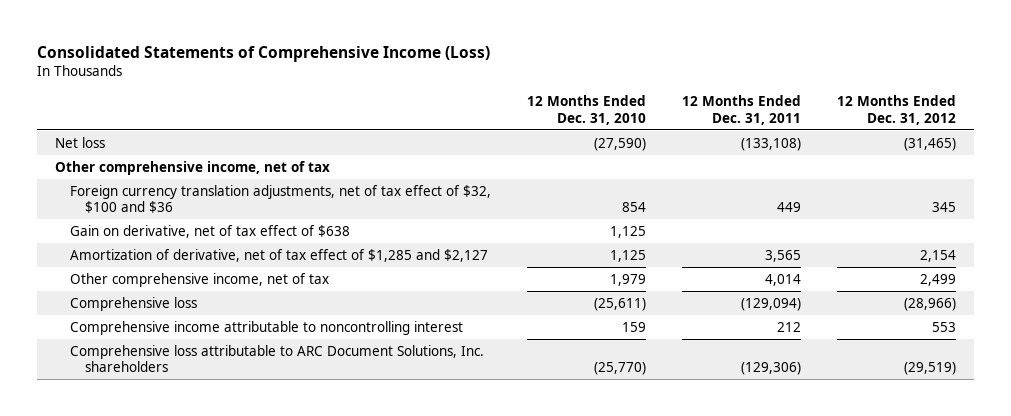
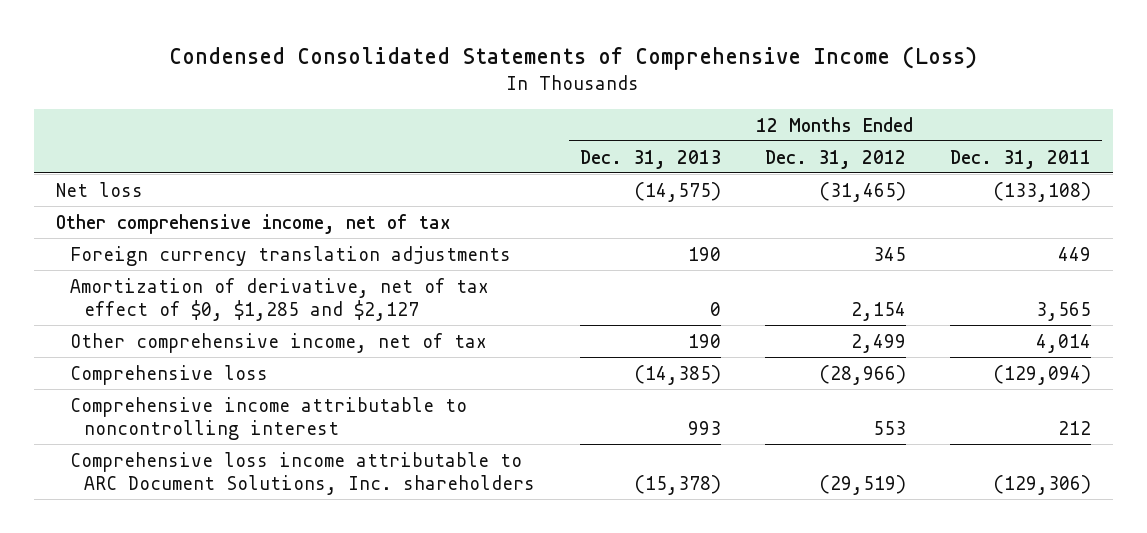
- Consolidated Statements of Comprehensive Income (Loss)
+ Condensed Consolidated Statements of Comprehensive Income (Loss)
- | 12 Months Ended Dec. 31, 2010 | 12 Months Ended Dec. 31, 2011 | 12 Months Ended Dec. 31, 2012
+ | 12 Months Ended Dec. 31, 2013 | 12 Months Ended Dec. 31, 2012 | 12 Months Ended Dec. 31, 2011
- Foreign currency translation adjustments, net of tax effect of $32, $100 and $36 | 854 | 449 | 345
- Gain on derivative, net of tax effect of $638 | 1,125 | |
- Amortization of derivative, net of tax effect of $1,285 and $2,127 | 1,125 | 3,565 | 2,154
+ Foreign currency translation adjustments | 190 | 345 | 449
+ Amortization of derivative, net of tax effect of $0, $1,285 and $2,127 | 0 | 2,154 | 3,565
- Comprehensive loss attributable to ARC Document Solutions, Inc. shareholders | (25,770) | (129,306) | (29,519)
+ Comprehensive loss income attributable to ARC Document Solutions, Inc. shareholders | (15,378) | (29,519) | (129,306)

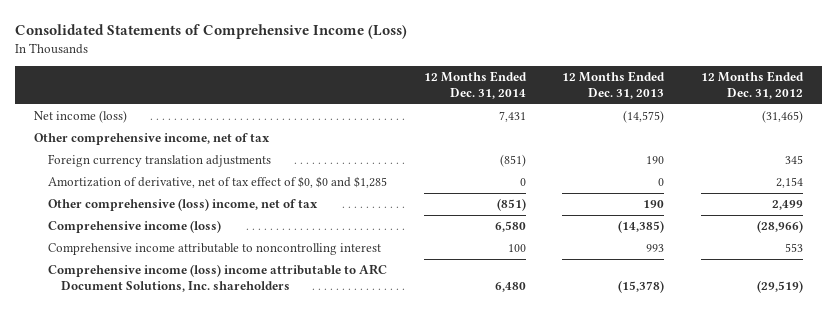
- Condensed Consolidated Statements of Comprehensive Income (Loss)
+ Consolidated Statements of Comprehensive Income (Loss)
- | 12 Months Ended Dec. 31, 2013 | 12 Months Ended Dec. 31, 2012 | 12 Months Ended Dec. 31, 2011
+ | 12 Months Ended Dec. 31, 2014 | 12 Months Ended Dec. 31, 2013 | 12 Months Ended Dec. 31, 2012
- Net loss | (14,575) | (31,465) | (133,108)
+ Net income (loss) | 7,431 | (14,575) | (31,465)
- Amortization of derivative, net of tax effect of $0, $1,285 and $2,127 | 0 | 2,154 | 3,565
- Other comprehensive income, net of tax | 190 | 2,499 | 4,014
- Comprehensive loss | (14,385) | (28,966) | (129,094)
+ Amortization of derivative, net of tax effect of $0, $0 and $1,285 | 0 | 0 | 2,154
+ Other comprehensive (loss) income, net of tax | (851) | 190 | 2,499
+ Comprehensive income (loss) | 6,580 | (14,385) | (28,966)
- Comprehensive loss income attributable to ARC Document Solutions, Inc. shareholders | (15,378) | (29,519) | (129,306)
+ Comprehensive income (loss) income attributable to ARC Document Solutions, Inc. shareholders | 6,480 | (15,378) | (29,519)

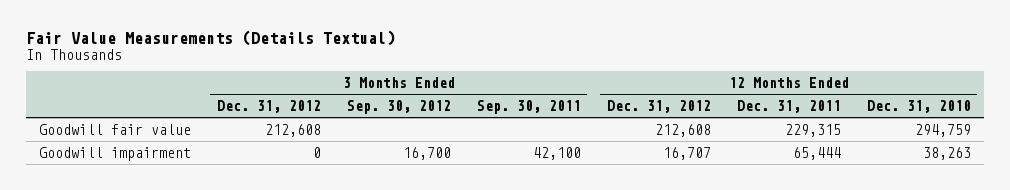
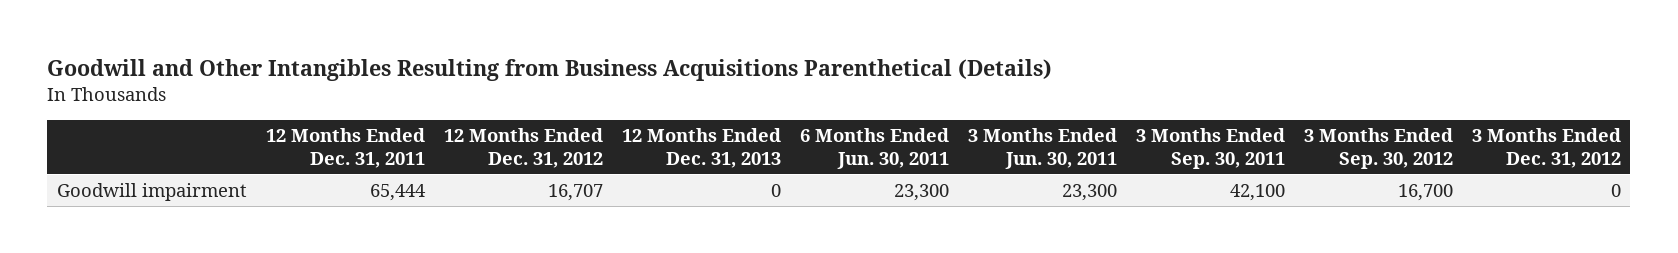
- Fair Value Measurements (Details Textual)
+ Goodwill and Other Intangibles Resulting from Business Acquisitions Parenthetical (Details)
- | 3 Months Ended Dec. 31, 2012 | 3 Months Ended Sep. 30, 2012 | 3 Months Ended Sep. 30, 2011 | 12 Months Ended Dec. 31, 2012 | 12 Months Ended Dec. 31, 2011 | 12 Months Ended Dec. 31, 2010
+ | 12 Months Ended Dec. 31, 2011 | 12 Months Ended Dec. 31, 2012 | 12 Months Ended Dec. 31, 2013 | 6 Months Ended Jun. 30, 2011 | 3 Months Ended Jun. 30, 2011 | 3 Months Ended Sep. 30, 2011 | 3 Months Ended Sep. 30, 2012 | 3 Months Ended Dec. 31, 2012
- Goodwill fair value | 212,608 | | | 212,608 | 229,315 | 294,759

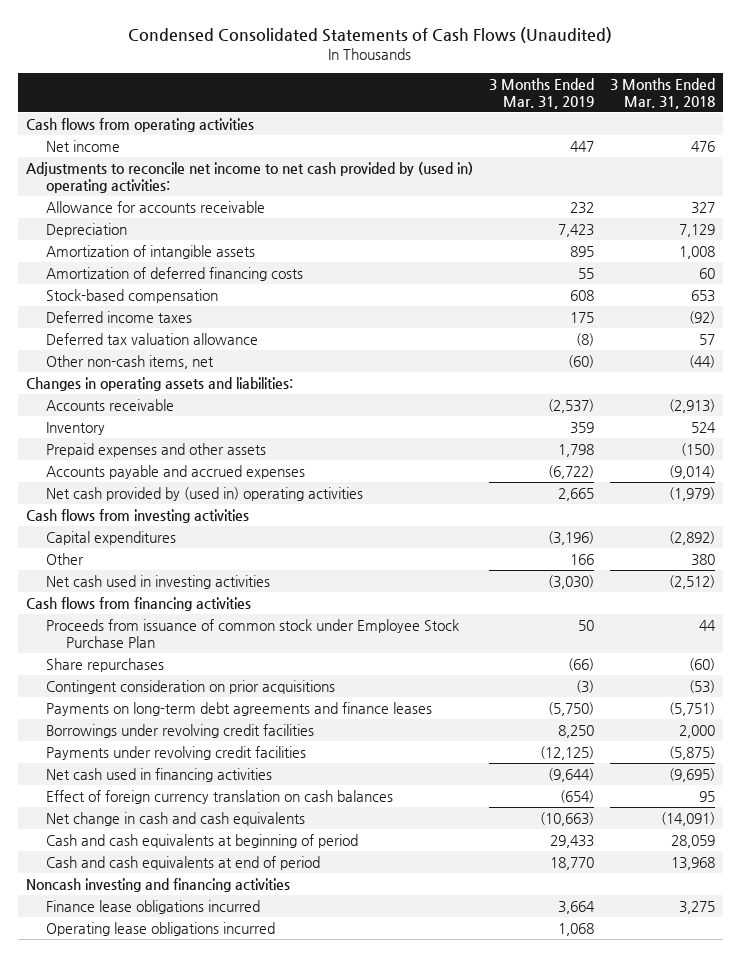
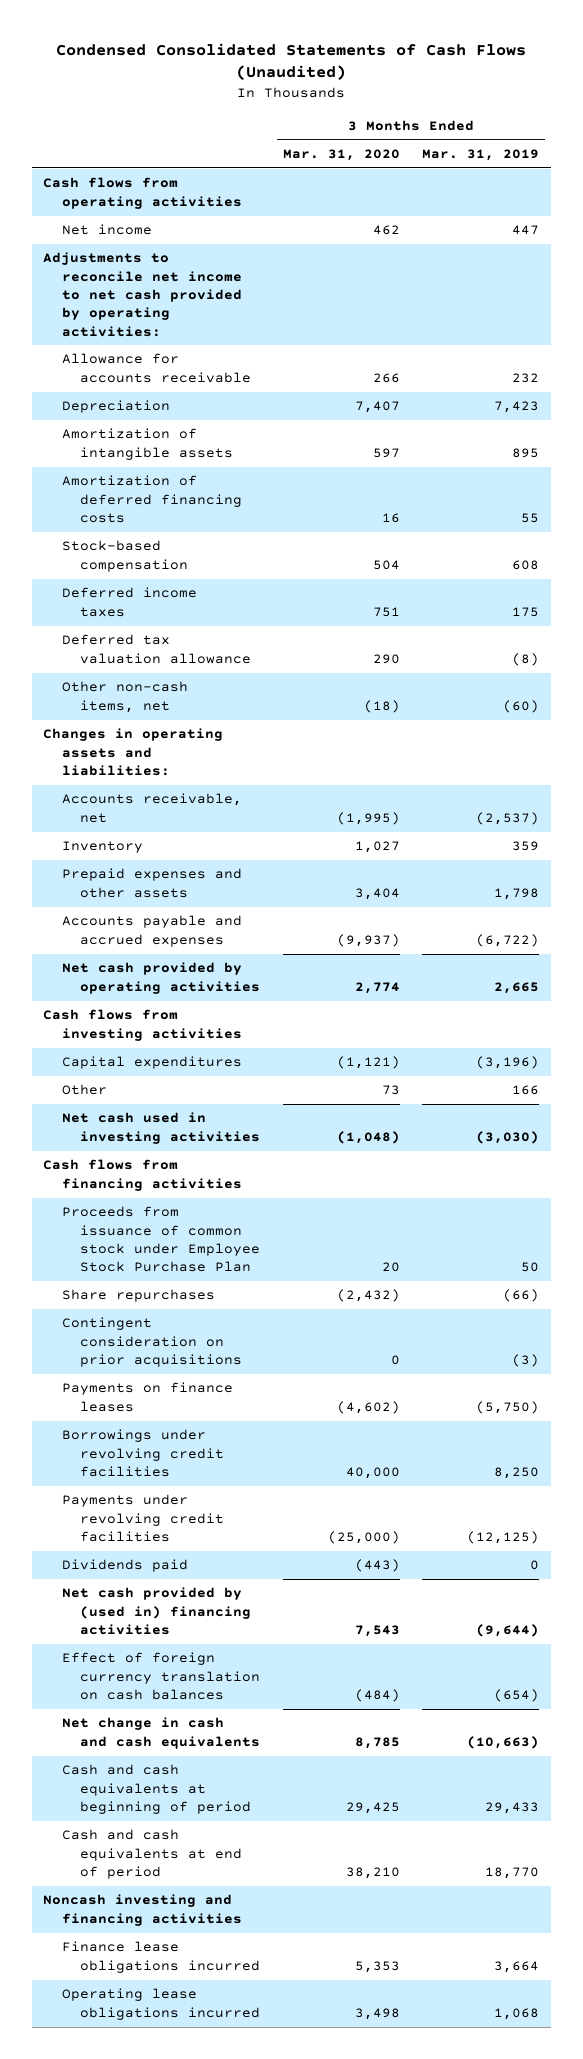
- | 3 Months Ended Mar. 31, 2019 | 3 Months Ended Mar. 31, 2018
+ | 3 Months Ended Mar. 31, 2020 | 3 Months Ended Mar. 31, 2019
- Adjustments to reconcile net income to net cash provided by (used in) operating activities:
+ Adjustments to reconcile net income to net cash provided by operating activities:
- Accounts receivable | (2,537) | (2,913)
+ Accounts receivable, net | (1,995) | (2,537)
- Net cash provided by (used in) operating activities | 2,665 | (1,979)
+ Net cash provided by operating activities | 2,774 | 2,665
- Payments on long-term debt agreements and finance leases | (5,750) | (5,751)
+ Payments on finance leases | (4,602) | (5,750)
- Net cash used in financing activities | (9,644) | (9,695)
+ Dividends paid | (443) | 0
+ Net cash provided by (used in) financing activities | 7,543 | (9,644)

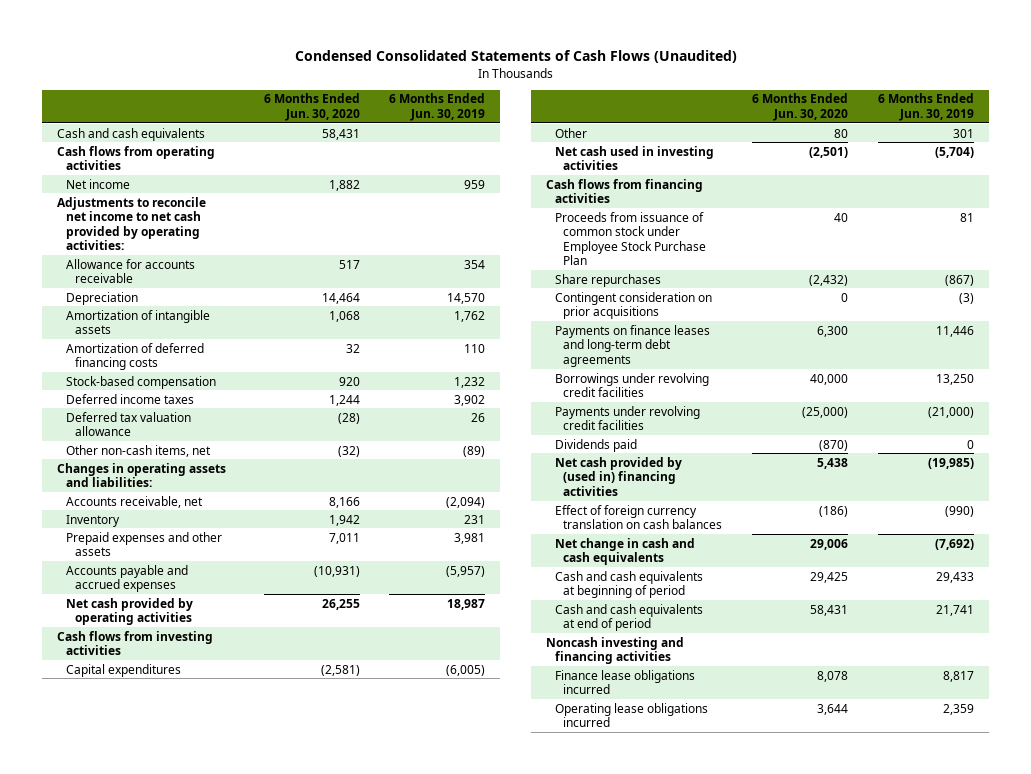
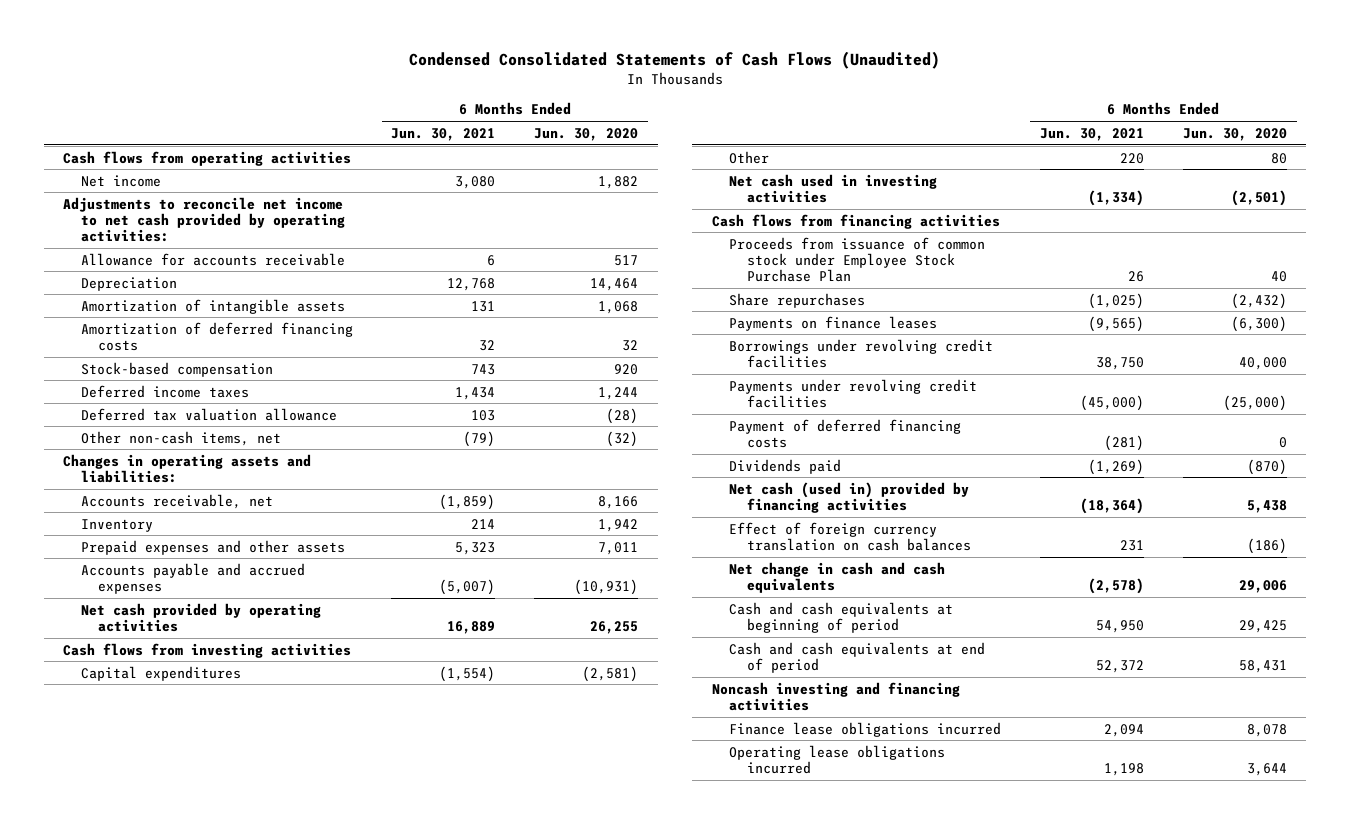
- | 6 Months Ended Jun. 30, 2020 | 6 Months Ended Jun. 30, 2019
+ | 6 Months Ended Jun. 30, 2021 | 6 Months Ended Jun. 30, 2020
- Cash and cash equivalents | 58,431 |
- Contingent consideration on prior acquisitions | 0 | (3)
- Payments on finance leases and long-term debt agreements | 6,300 | 11,446
+ Payments on finance leases | (9,565) | (6,300)
+ Payment of deferred financing costs | (281) | 0
- Net cash provided by (used in) financing activities | 5,438 | (19,985)
+ Net cash (used in) provided by financing activities | (18,364) | 5,438

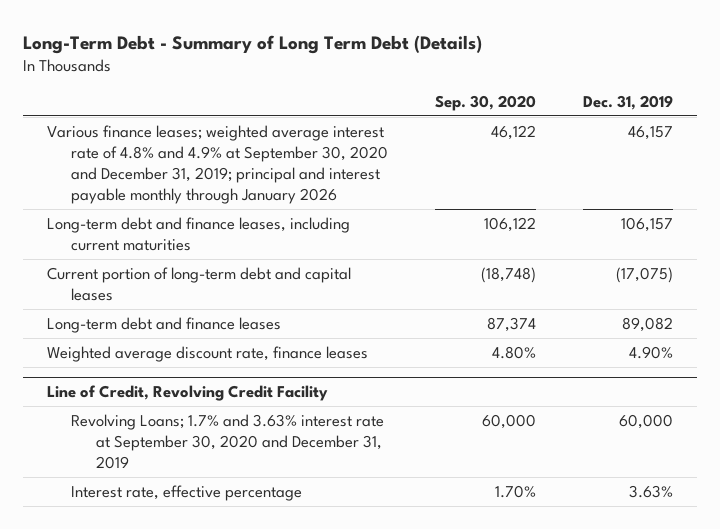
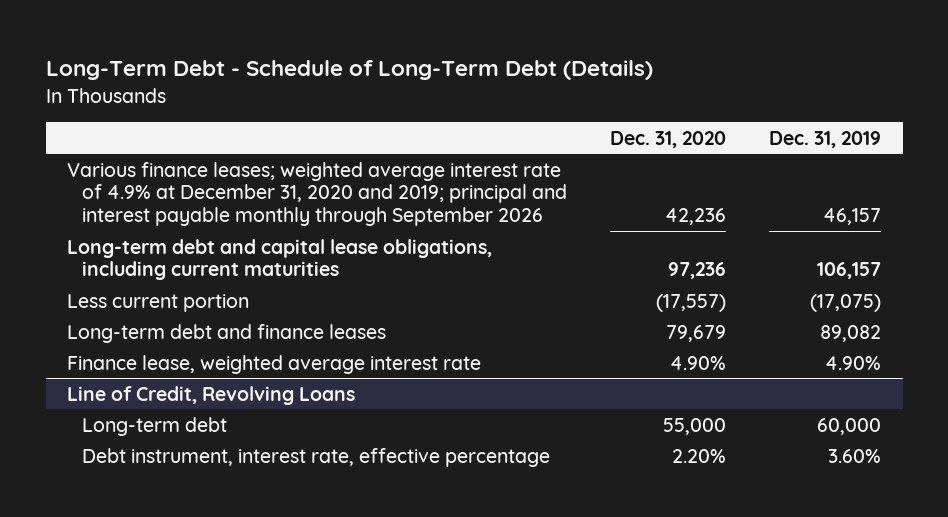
- Long-Term Debt - Summary of Long Term Debt (Details)
+ Long-Term Debt - Schedule of Long-Term Debt (Details)
- | Sep. 30, 2020 | Dec. 31, 2019
+ | Dec. 31, 2020 | Dec. 31, 2019
- Various finance leases; weighted average interest rate of 4.8% and 4.9% at September 30, 2020 and December 31, 2019; principal and interest payable monthly through January 2026 | 46,122 | 46,157
- Long-term debt and finance leases, including current maturities | 106,122 | 106,157
- Current portion of long-term debt and capital leases | (18,748) | (17,075)
+ Various finance leases; weighted average interest rate of 4.9% at December 31, 2020 and 2019; principal and interest payable monthly through September 2026 | 42,236 | 46,157
+ Long-term debt and capital lease obligations, including current maturities | 97,236 | 106,157
+ Less current portion | (17,557) | (17,075)
- Weighted average discount rate, finance leases | 4.80% | 4.90%
- Line of Credit, Revolving Credit Facility
- Revolving Loans; 1.7% and 3.63% interest rate at September 30, 2020 and December 31, 2019 | 60,000 | 60,000
- Interest rate, effective percentage | 1.70% | 3.63%
+ Finance lease, weighted average interest rate | 4.90% | 4.90%
+ Line of Credit, Revolving Loans
+ Long-term debt | 55,000 | 60,000
+ Debt instrument, interest rate, effective percentage | 2.20% | 3.60%

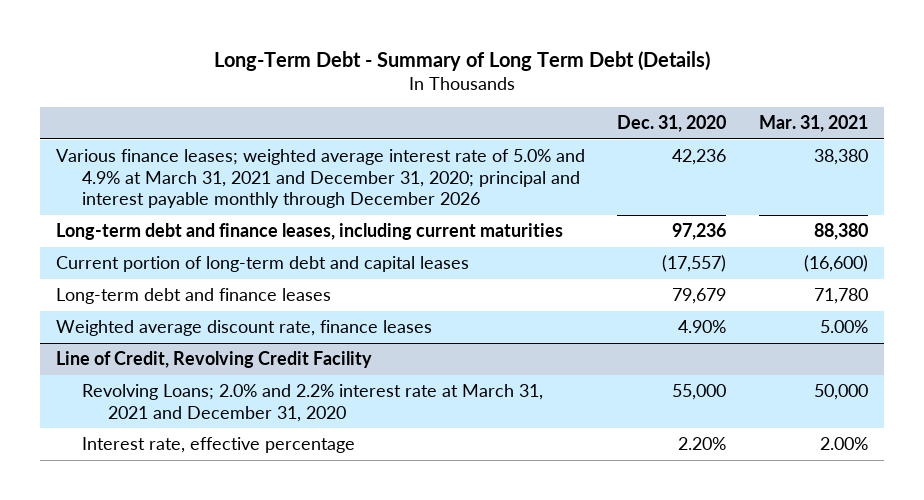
- Long-Term Debt - Schedule of Long-Term Debt (Details)
+ Long-Term Debt - Summary of Long Term Debt (Details)
- | Dec. 31, 2020 | Dec. 31, 2019
+ | Dec. 31, 2020 | Mar. 31, 2021
- Various finance leases; weighted average interest rate of 4.9% at December 31, 2020 and 2019; principal and interest payable monthly through September 2026 | 42,236 | 46,157
- Long-term debt and capital lease obligations, including current maturities | 97,236 | 106,157
- Less current portion | (17,557) | (17,075)
+ Various finance leases; weighted average interest rate of 5.0% and 4.9% at March 31, 2021 and December 31, 2020; principal and interest payable monthly through December 2026 | 42,236 | 38,380
+ Long-term debt and finance leases, including current maturities | 97,236 | 88,380
+ Current portion of long-term debt and capital leases | (17,557) | (16,600)
- Finance lease, weighted average interest rate | 4.90% | 4.90%
- Line of Credit, Revolving Loans
- Long-term debt | 55,000 | 60,000
- Debt instrument, interest rate, effective percentage | 2.20% | 3.60%
+ Weighted average discount rate, finance leases | 4.90% | 5.00%
+ Line of Credit, Revolving Credit Facility
+ Revolving Loans; 2.0% and 2.2% interest rate at March 31, 2021 and December 31, 2020 | 55,000 | 50,000
+ Interest rate, effective percentage | 2.20% | 2.00%

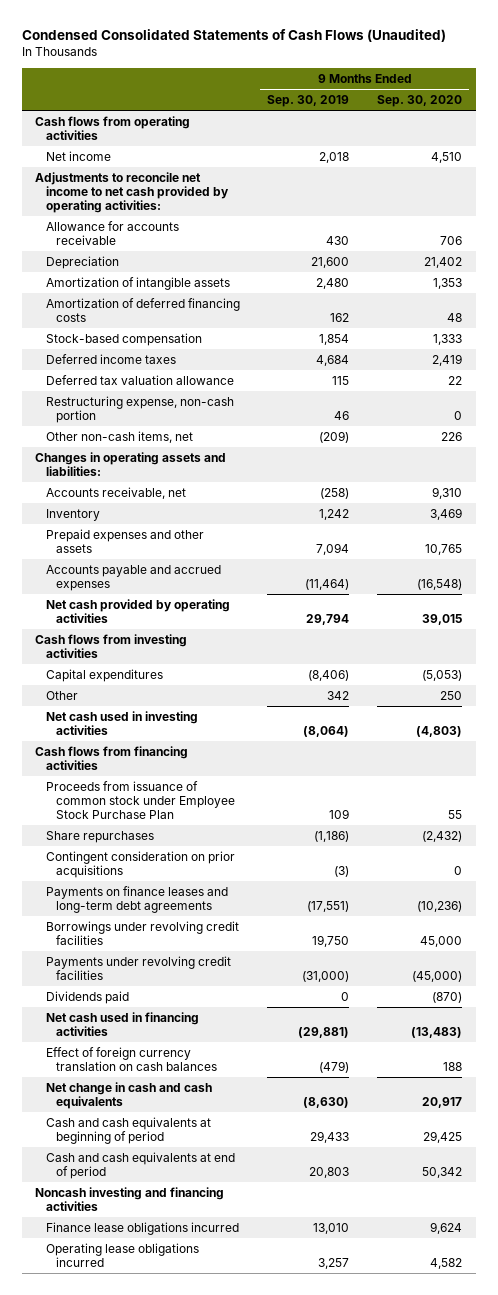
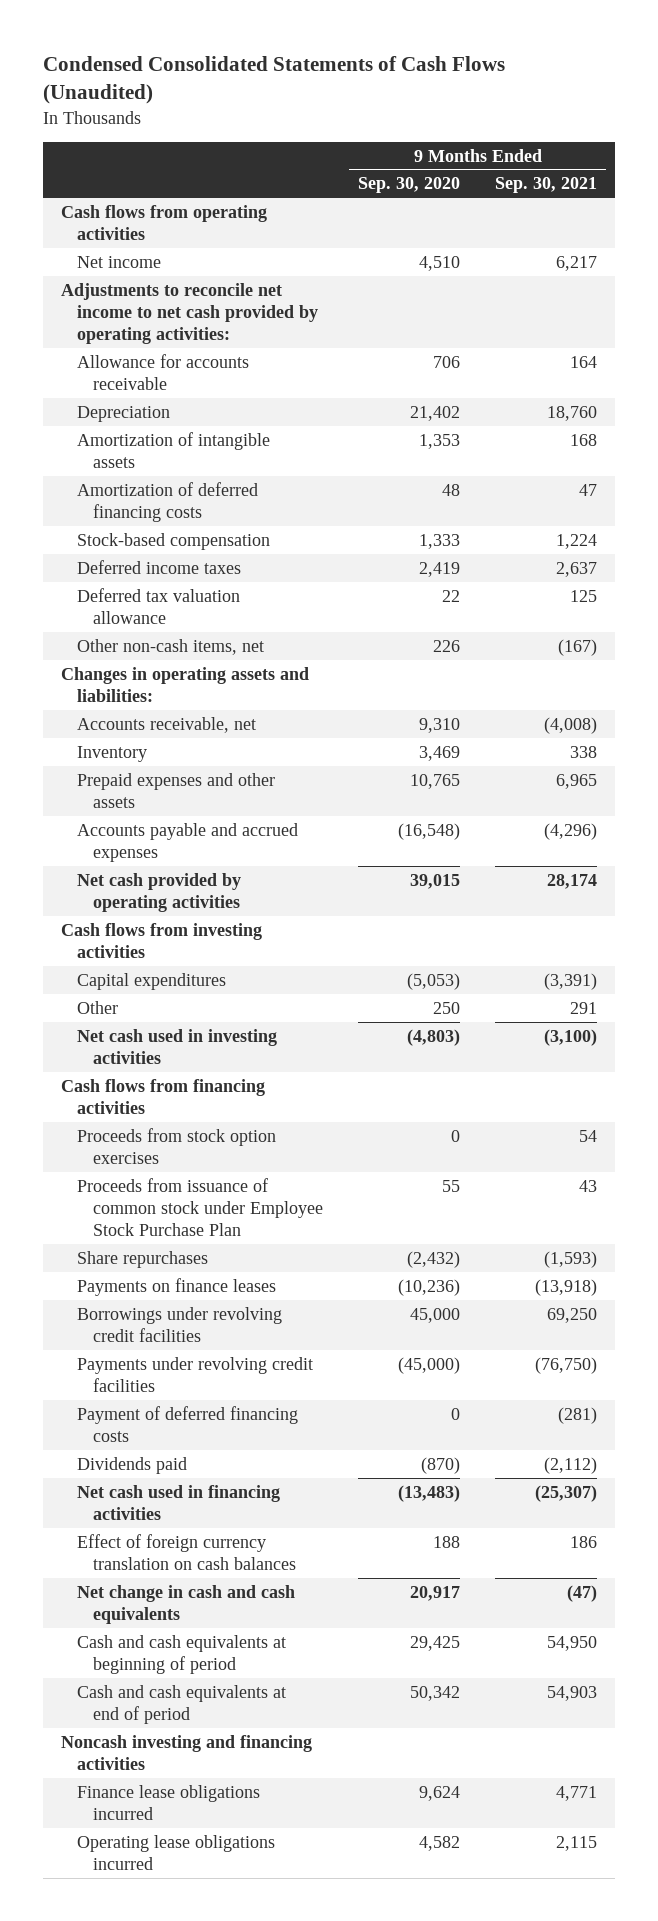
- | 9 Months Ended Sep. 30, 2019 | 9 Months Ended Sep. 30, 2020
+ | 9 Months Ended Sep. 30, 2020 | 9 Months Ended Sep. 30, 2021
- Restructuring expense, non-cash portion | 46 | 0
+ Proceeds from stock option exercises | 0 | 54
- Contingent consideration on prior acquisitions | (3) | 0
- Payments on finance leases and long-term debt agreements | (17,551) | (10,236)
+ Payments on finance leases | (10,236) | (13,918)
+ Payment of deferred financing costs | 0 | (281)

